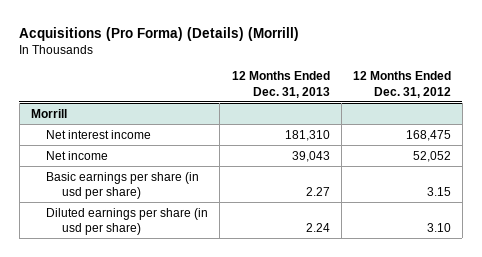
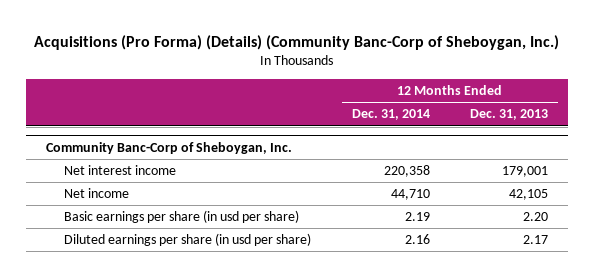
- Acquisitions (Pro Forma) (Details) (Morrill)
+ Acquisitions (Pro Forma) (Details) (Community Banc-Corp of Sheboygan, Inc.)
- | 12 Months Ended Dec. 31, 2013 | 12 Months Ended Dec. 31, 2012
+ | 12 Months Ended Dec. 31, 2014 | 12 Months Ended Dec. 31, 2013
- Morrill
- Net interest income | 181,310 | 168,475
- Net income | 39,043 | 52,052
- Basic earnings per share (in usd per share) | 2.27 | 3.15
- Diluted earnings per share (in usd per share) | 2.24 | 3.10
+ Community Banc-Corp of Sheboygan, Inc.
+ Net interest income | 220,358 | 179,001
+ Net income | 44,710 | 42,105
+ Basic earnings per share (in usd per share) | 2.19 | 2.20
+ Diluted earnings per share (in usd per share) | 2.16 | 2.17

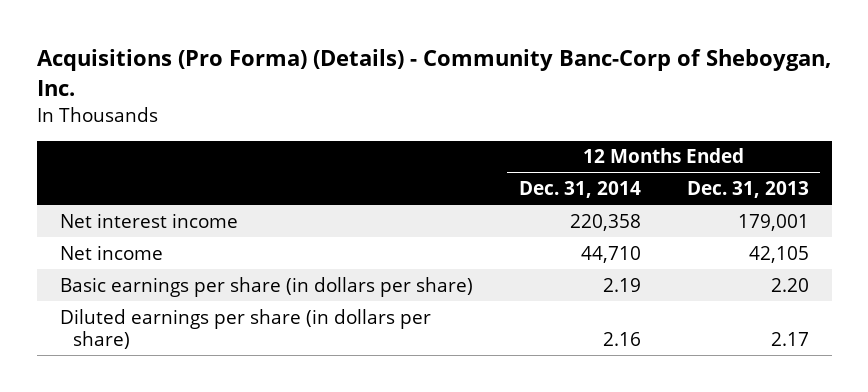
- Acquisitions (Pro Forma) (Details) (Community Banc-Corp of Sheboygan, Inc.)
+ Acquisitions (Pro Forma) (Details) - Community Banc-Corp of Sheboygan, Inc.
- Community Banc-Corp of Sheboygan, Inc.
- Basic earnings per share (in usd per share) | 2.19 | 2.20
- Diluted earnings per share (in usd per share) | 2.16 | 2.17
+ Basic earnings per share (in dollars per share) | 2.19 | 2.20
+ Diluted earnings per share (in dollars per share) | 2.16 | 2.17

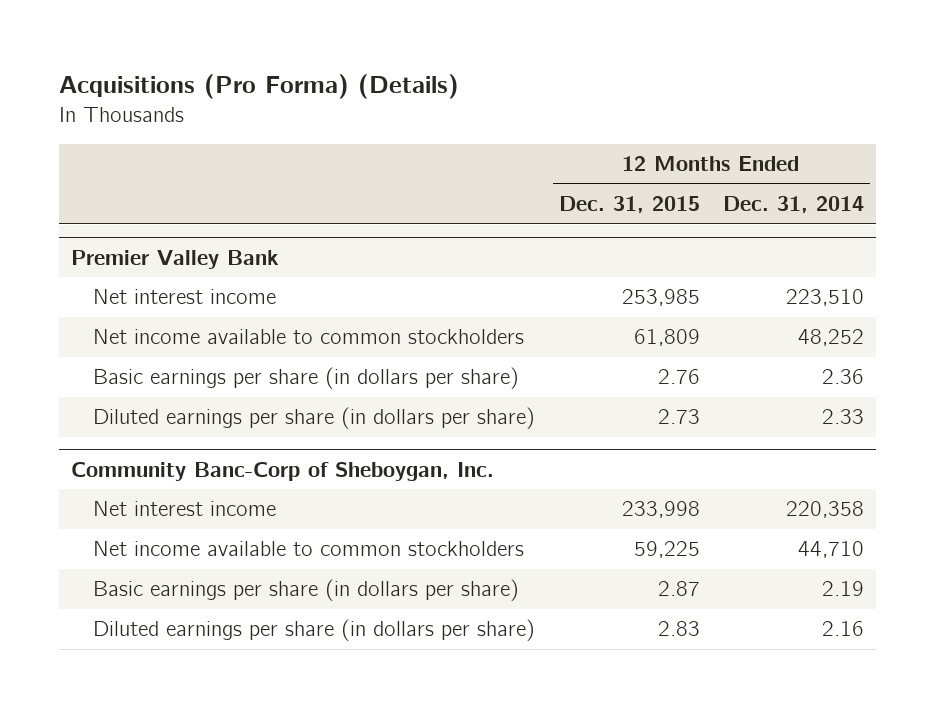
- Acquisitions (Pro Forma) (Details) - Community Banc-Corp of Sheboygan, Inc.
+ Acquisitions (Pro Forma) (Details)
- | 12 Months Ended Dec. 31, 2014 | 12 Months Ended Dec. 31, 2013
+ | 12 Months Ended Dec. 31, 2015 | 12 Months Ended Dec. 31, 2014
+ Premier Valley Bank
+ Net interest income | 253,985 | 223,510
+ Net income available to common stockholders | 61,809 | 48,252
+ Basic earnings per share (in dollars per share) | 2.76 | 2.36
+ Diluted earnings per share (in dollars per share) | 2.73 | 2.33
+ Community Banc-Corp of Sheboygan, Inc.
- Net income | 44,710 | 42,105
+ Net income available to common stockholders | 59,225 | 44,710

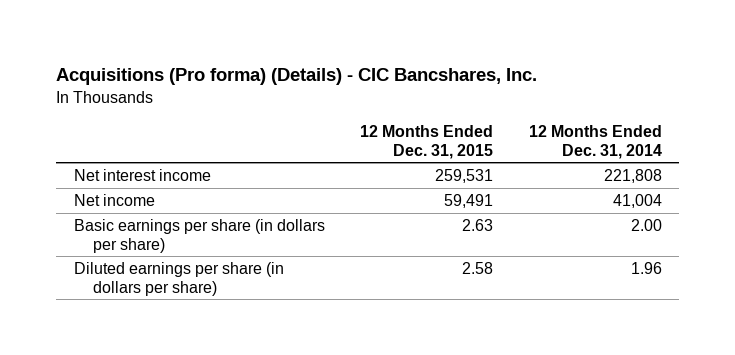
- Acquisitions (Pro Forma) (Details)
+ Acquisitions (Pro forma) (Details) - CIC Bancshares, Inc.
- Premier Valley Bank
- Net interest income | 253,985 | 223,510
- Net income available to common stockholders | 61,809 | 48,252
- Basic earnings per share (in dollars per share) | 2.76 | 2.36
- Diluted earnings per share (in dollars per share) | 2.73 | 2.33
- Community Banc-Corp of Sheboygan, Inc.
- Net interest income | 233,998 | 220,358
- Net income available to common stockholders | 59,225 | 44,710
- Basic earnings per share (in dollars per share) | 2.87 | 2.19
- Diluted earnings per share (in dollars per share) | 2.83 | 2.16
+ Net interest income | 259,531 | 221,808
+ Net income | 59,491 | 41,004
+ Basic earnings per share (in dollars per share) | 2.63 | 2.00
+ Diluted earnings per share (in dollars per share) | 2.58 | 1.96

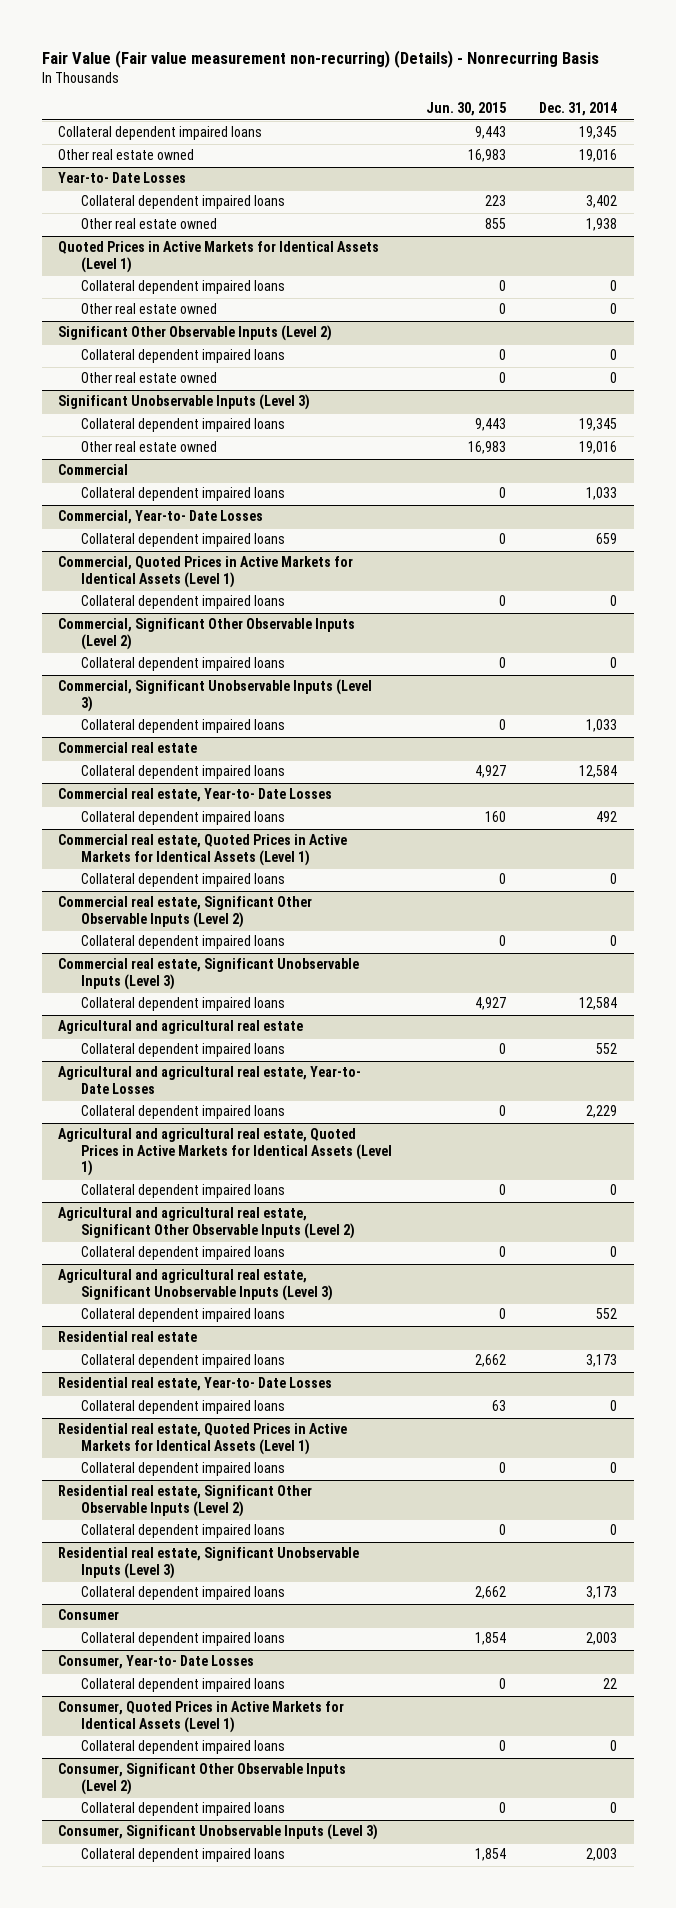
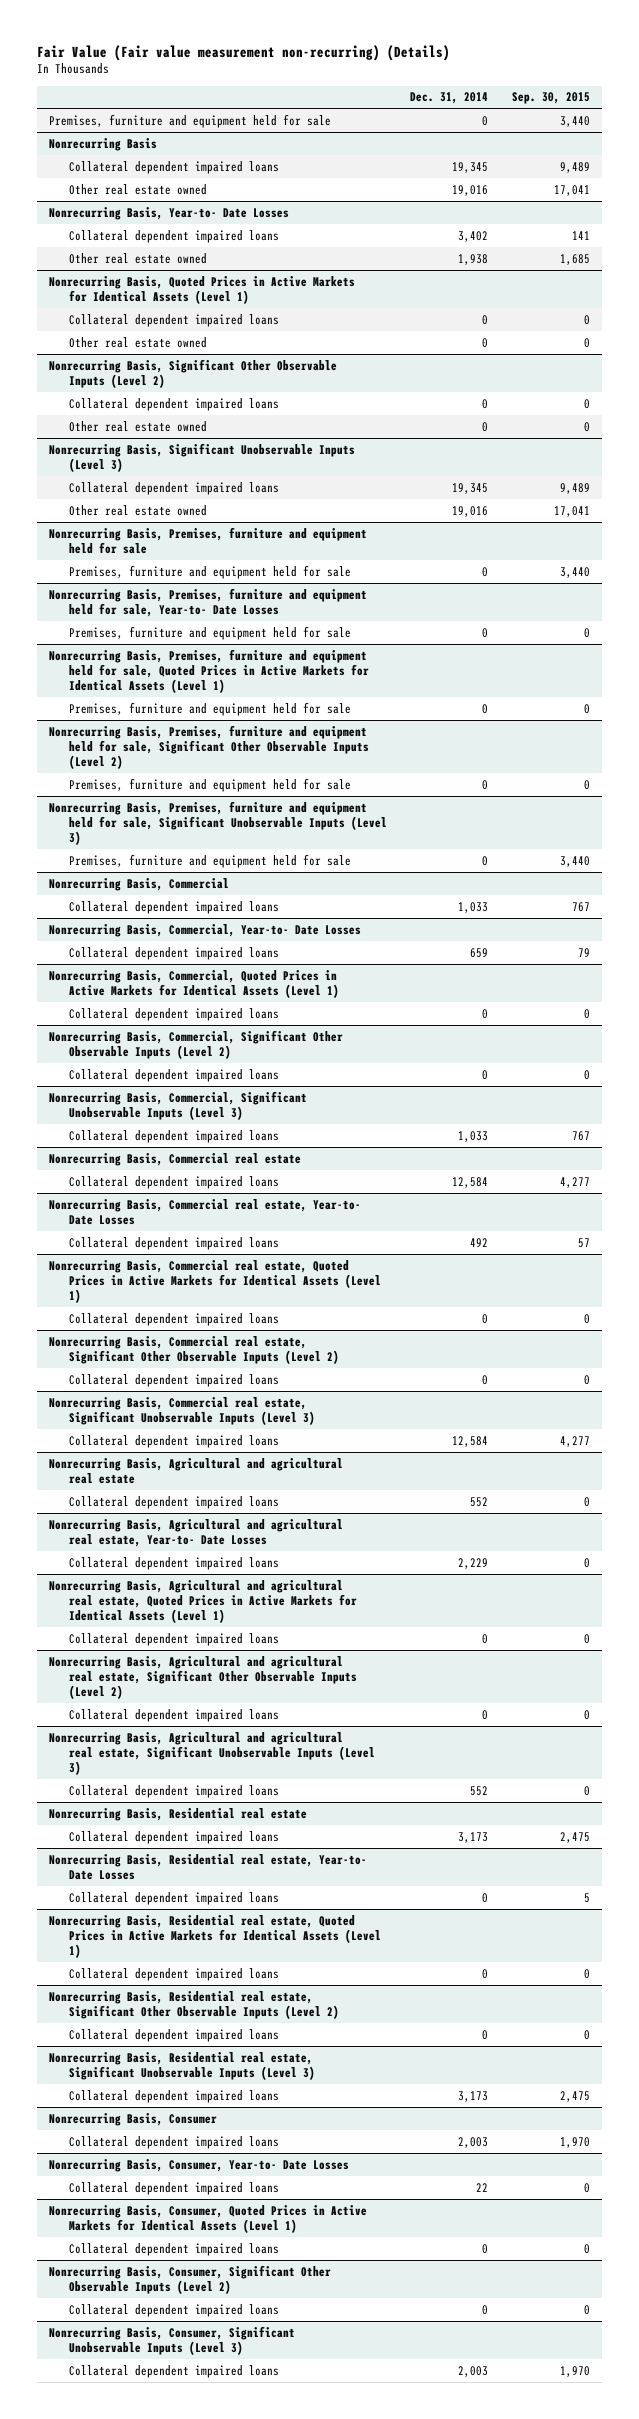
- Fair Value (Fair value measurement non-recurring) (Details) - Nonrecurring Basis
+ Fair Value (Fair value measurement non-recurring) (Details)
- | Jun. 30, 2015 | Dec. 31, 2014
+ | Dec. 31, 2014 | Sep. 30, 2015
+ Premises, furniture and equipment held for sale | 0 | 3,440
+ Nonrecurring Basis
- Year-to- Date Losses
+ Nonrecurring Basis, Year-to- Date Losses
- Quoted Prices in Active Markets for Identical Assets (Level 1)
+ Nonrecurring Basis, Quoted Prices in Active Markets for Identical Assets (Level 1)
- Significant Other Observable Inputs (Level 2)
+ Nonrecurring Basis, Significant Other Observable Inputs (Level 2)
- Significant Unobservable Inputs (Level 3)
+ Nonrecurring Basis, Significant Unobservable Inputs (Level 3)
- Commercial
+ Nonrecurring Basis, Premises, furniture and equipment held for sale
+ Premises, furniture and equipment held for sale | 0 | 3,440
+ Nonrecurring Basis, Premises, furniture and equipment held for sale, Year-to- Date Losses
+ Premises, furniture and equipment held for sale | 0 | 0
+ Nonrecurring Basis, Premises, furniture and equipment held for sale, Quoted Prices in Active Markets for Identical Assets (Level 1)
+ Premises, furniture and equipment held for sale | 0 | 0
+ Nonrecurring Basis, Premises, furniture and equipment held for sale, Significant Other Observable Inputs (Level 2)
+ Premises, furniture and equipment held for sale | 0 | 0
+ Nonrecurring Basis, Premises, furniture and equipment held for sale, Significant Unobservable Inputs (Level 3)
+ Premises, furniture and equipment held for sale | 0 | 3,440
+ Nonrecurring Basis, Commercial
- Commercial, Year-to- Date Losses
+ Nonrecurring Basis, Commercial, Year-to- Date Losses
- Commercial, Quoted Prices in Active Markets for Identical Assets (Level 1)
+ Nonrecurring Basis, Commercial, Quoted Prices in Active Markets for Identical Assets (Level 1)
- Commercial, Significant Other Observable Inputs (Level 2)
+ Nonrecurring Basis, Commercial, Significant Other Observable Inputs (Level 2)
- Commercial, Significant Unobservable Inputs (Level 3)
+ Nonrecurring Basis, Commercial, Significant Unobservable Inputs (Level 3)
- Commercial real estate
+ Nonrecurring Basis, Commercial real estate
- Commercial real estate, Year-to- Date Losses
+ Nonrecurring Basis, Commercial real estate, Year-to- Date Losses
- Commercial real estate, Quoted Prices in Active Markets for Identical Assets (Level 1)
+ Nonrecurring Basis, Commercial real estate, Quoted Prices in Active Markets for Identical Assets (Level 1)
- Commercial real estate, Significant Other Observable Inputs (Level 2)
+ Nonrecurring Basis, Commercial real estate, Significant Other Observable Inputs (Level 2)
- Commercial real estate, Significant Unobservable Inputs (Level 3)
+ Nonrecurring Basis, Commercial real estate, Significant Unobservable Inputs (Level 3)
- Agricultural and agricultural real estate
+ Nonrecurring Basis, Agricultural and agricultural real estate
- Agricultural and agricultural real estate, Year-to- Date Losses
+ Nonrecurring Basis, Agricultural and agricultural real estate, Year-to- Date Losses
- Agricultural and agricultural real estate, Quoted Prices in Active Markets for Identical Assets (Level 1)
+ Nonrecurring Basis, Agricultural and agricultural real estate, Quoted Prices in Active Markets for Identical Assets (Level 1)
- Agricultural and agricultural real estate, Significant Other Observable Inputs (Level 2)
+ Nonrecurring Basis, Agricultural and agricultural real estate, Significant Other Observable Inputs (Level 2)
- Agricultural and agricultural real estate, Significant Unobservable Inputs (Level 3)
+ Nonrecurring Basis, Agricultural and agricultural real estate, Significant Unobservable Inputs (Level 3)
- Residential real estate
+ Nonrecurring Basis, Residential real estate
- Residential real estate, Year-to- Date Losses
+ Nonrecurring Basis, Residential real estate, Year-to- Date Losses
- Residential real estate, Quoted Prices in Active Markets for Identical Assets (Level 1)
+ Nonrecurring Basis, Residential real estate, Quoted Prices in Active Markets for Identical Assets (Level 1)
- Residential real estate, Significant Other Observable Inputs (Level 2)
+ Nonrecurring Basis, Residential real estate, Significant Other Observable Inputs (Level 2)
- Residential real estate, Significant Unobservable Inputs (Level 3)
+ Nonrecurring Basis, Residential real estate, Significant Unobservable Inputs (Level 3)
- Consumer
+ Nonrecurring Basis, Consumer
- Consumer, Year-to- Date Losses
+ Nonrecurring Basis, Consumer, Year-to- Date Losses
- Consumer, Quoted Prices in Active Markets for Identical Assets (Level 1)
+ Nonrecurring Basis, Consumer, Quoted Prices in Active Markets for Identical Assets (Level 1)
- Consumer, Significant Other Observable Inputs (Level 2)
+ Nonrecurring Basis, Consumer, Significant Other Observable Inputs (Level 2)
- Consumer, Significant Unobservable Inputs (Level 3)
+ Nonrecurring Basis, Consumer, Significant Unobservable Inputs (Level 3)

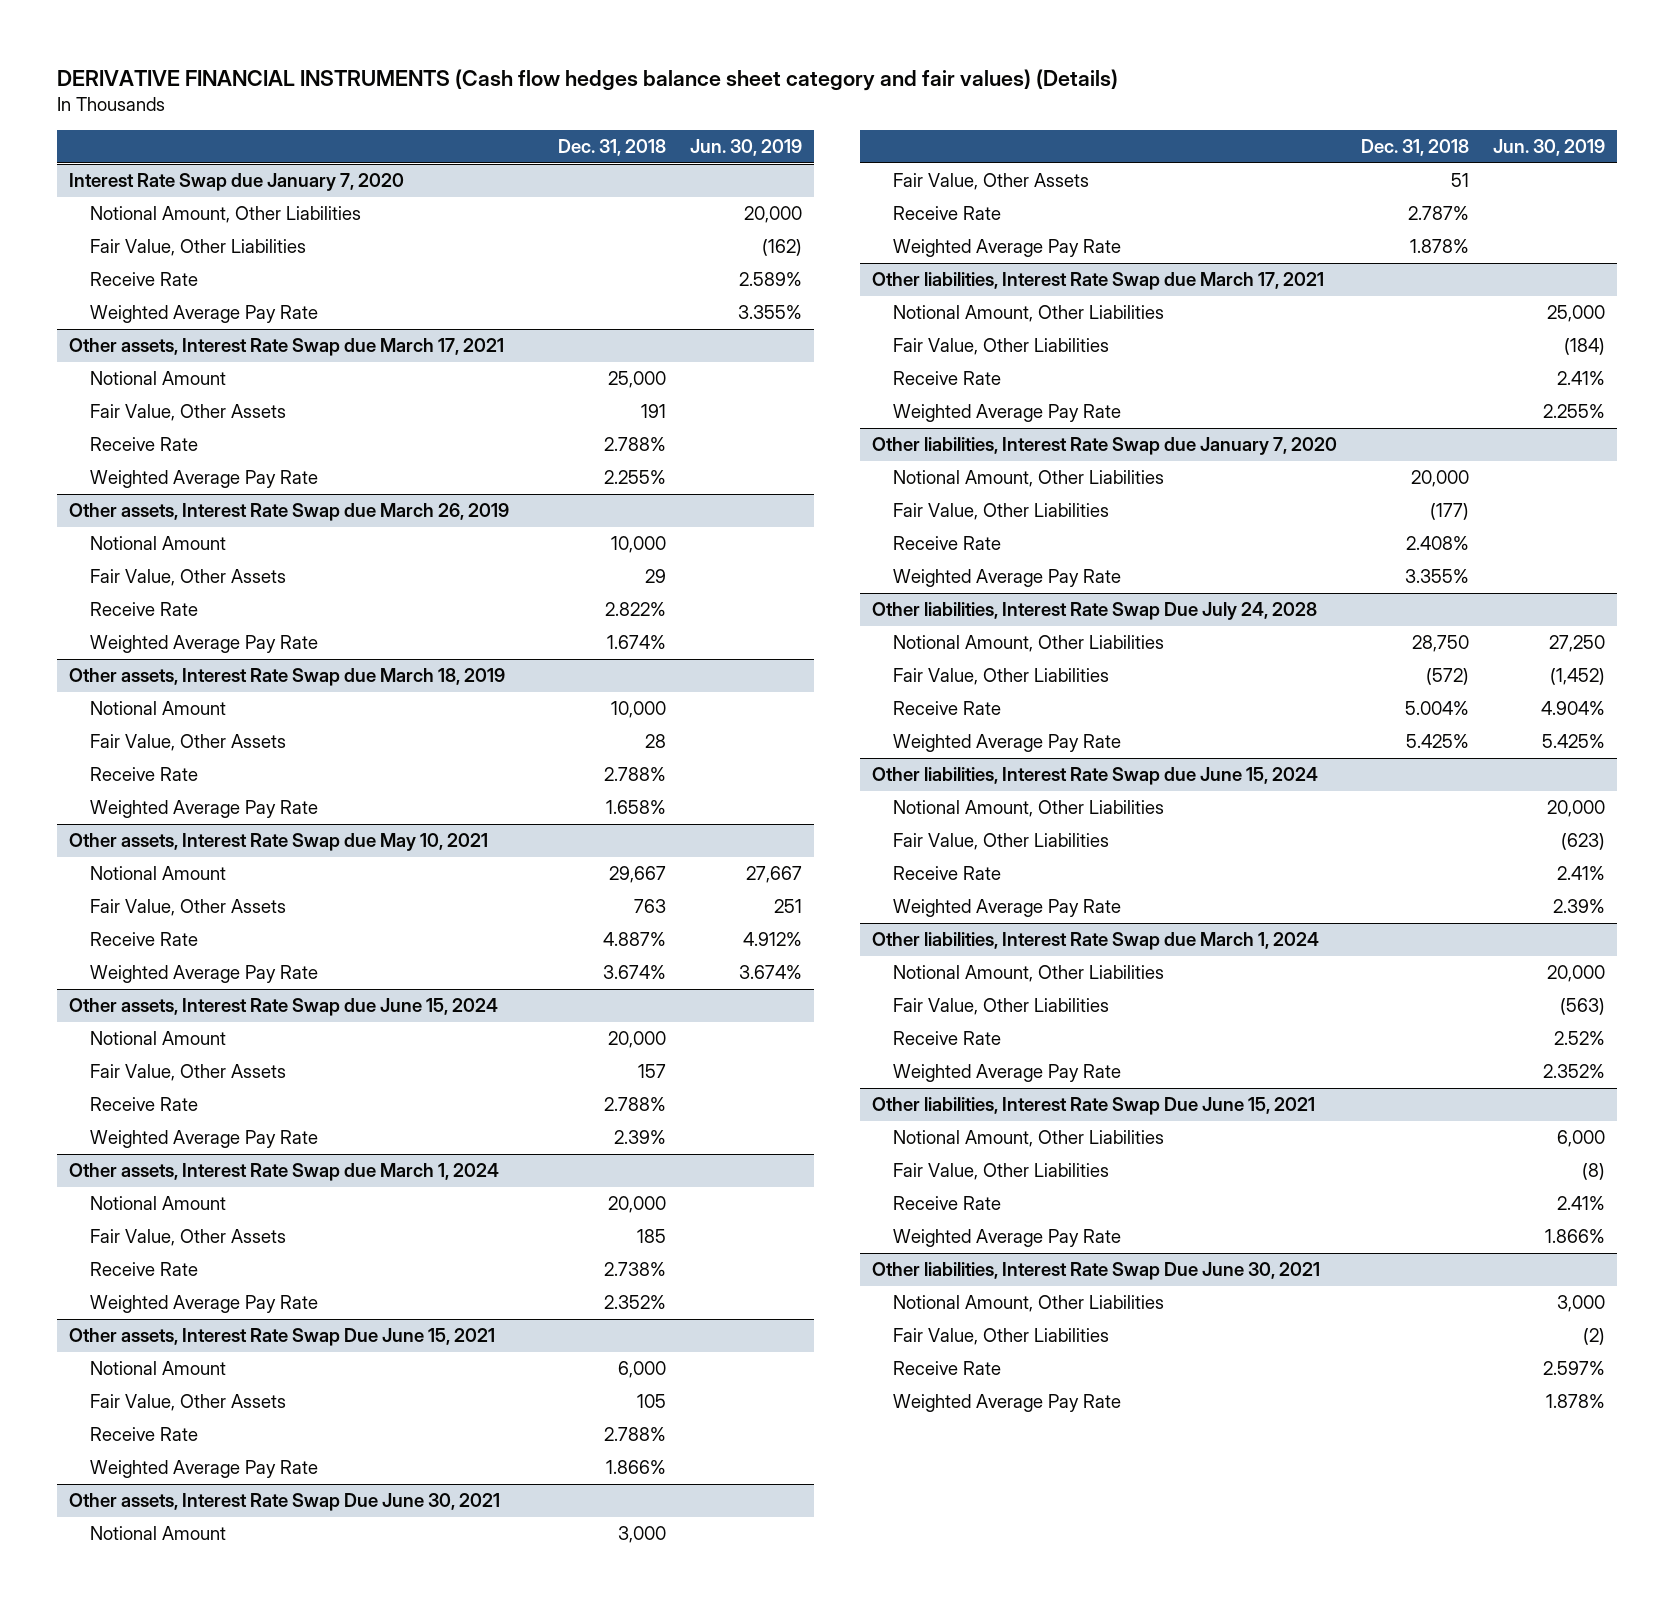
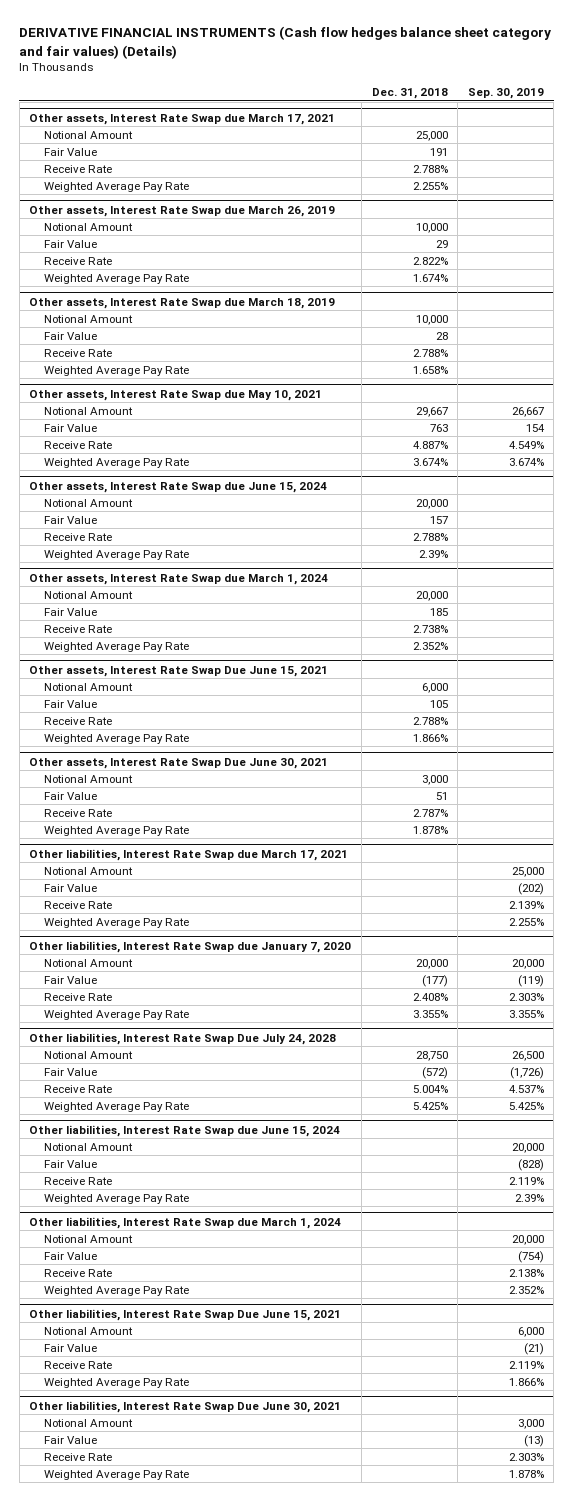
- | Dec. 31, 2018 | Jun. 30, 2019
+ | Dec. 31, 2018 | Sep. 30, 2019
- Interest Rate Swap due January 7, 2020
- Notional Amount, Other Liabilities | | 20,000
- Fair Value, Other Liabilities | | (162)
- Receive Rate | | 2.589%
- Weighted Average Pay Rate | | 3.355%
@ Other assets, Interest Rate Swap due March 17, 2021
- Fair Value, Other Assets | 191 |
+ Fair Value | 191 |
@ Other assets, Interest Rate Swap due March 26, 2019
- Fair Value, Other Assets | 29 |
+ Fair Value | 29 |
@ Other assets, Interest Rate Swap due March 18, 2019
- Fair Value, Other Assets | 28 |
+ Fair Value | 28 |
@ Other assets, Interest Rate Swap due May 10, 2021
- Fair Value, Other Assets | 763 | 251
+ Fair Value | 763 | 154
@ Other assets, Interest Rate Swap due June 15, 2024
- Fair Value, Other Assets | 157 |
+ Fair Value | 157 |
@ Other assets, Interest Rate Swap due March 1, 2024
- Fair Value, Other Assets | 185 |
+ Fair Value | 185 |
@ Other assets, Interest Rate Swap Due June 15, 2021
- Fair Value, Other Assets | 105 |
+ Fair Value | 105 |
@ Other assets, Interest Rate Swap Due June 30, 2021
- Fair Value, Other Assets | 51 |
+ Fair Value | 51 |
@ Other liabilities, Interest Rate Swap due March 17, 2021
- Notional Amount, Other Liabilities | | 25,000
- Fair Value, Other Liabilities | | (184)
+ Notional Amount | | 25,000
+ Fair Value | | (202)
@ Other liabilities, Interest Rate Swap due January 7, 2020
- Notional Amount, Other Liabilities | 20,000 |
- Fair Value, Other Liabilities | (177) |
+ Notional Amount | 20,000 | 20,000
+ Fair Value | (177) | (119)
@ Other liabilities, Interest Rate Swap Due July 24, 2028
- Notional Amount, Other Liabilities | 28,750 | 27,250
- Fair Value, Other Liabilities | (572) | (1,452)
+ Notional Amount | 28,750 | 26,500
+ Fair Value | (572) | (1,726)
@ Other liabilities, Interest Rate Swap due June 15, 2024
- Notional Amount, Other Liabilities | | 20,000
- Fair Value, Other Liabilities | | (623)
+ Notional Amount | | 20,000
+ Fair Value | | (828)
@ Other liabilities, Interest Rate Swap due March 1, 2024
- Notional Amount, Other Liabilities | | 20,000
- Fair Value, Other Liabilities | | (563)
+ Notional Amount | | 20,000
+ Fair Value | | (754)
@ Other liabilities, Interest Rate Swap Due June 15, 2021
- Notional Amount, Other Liabilities | | 6,000
- Fair Value, Other Liabilities | | (8)
+ Notional Amount | | 6,000
+ Fair Value | | (21)
@ Other liabilities, Interest Rate Swap Due June 30, 2021
- Notional Amount, Other Liabilities | | 3,000
- Fair Value, Other Liabilities | | (2)
+ Notional Amount | | 3,000
+ Fair Value | | (13)

